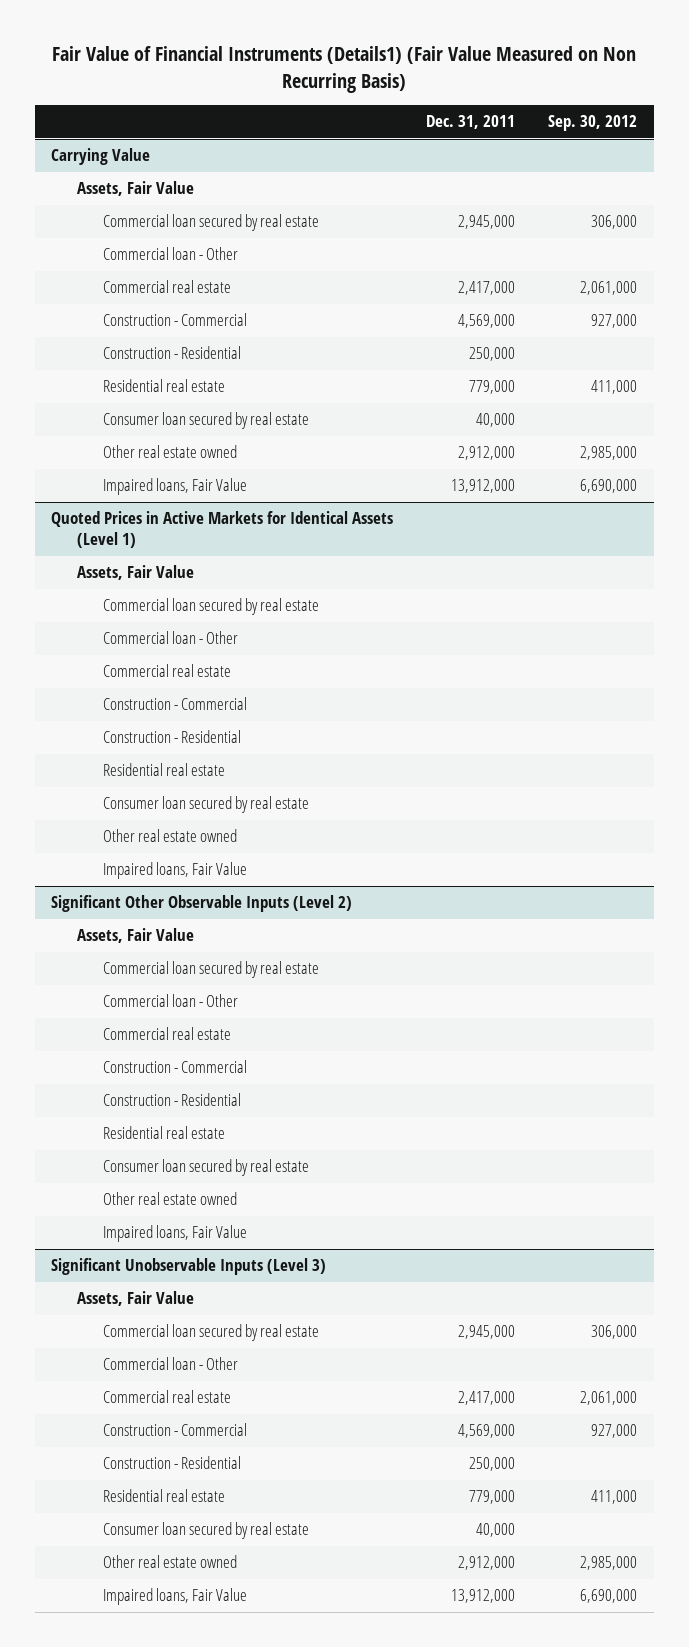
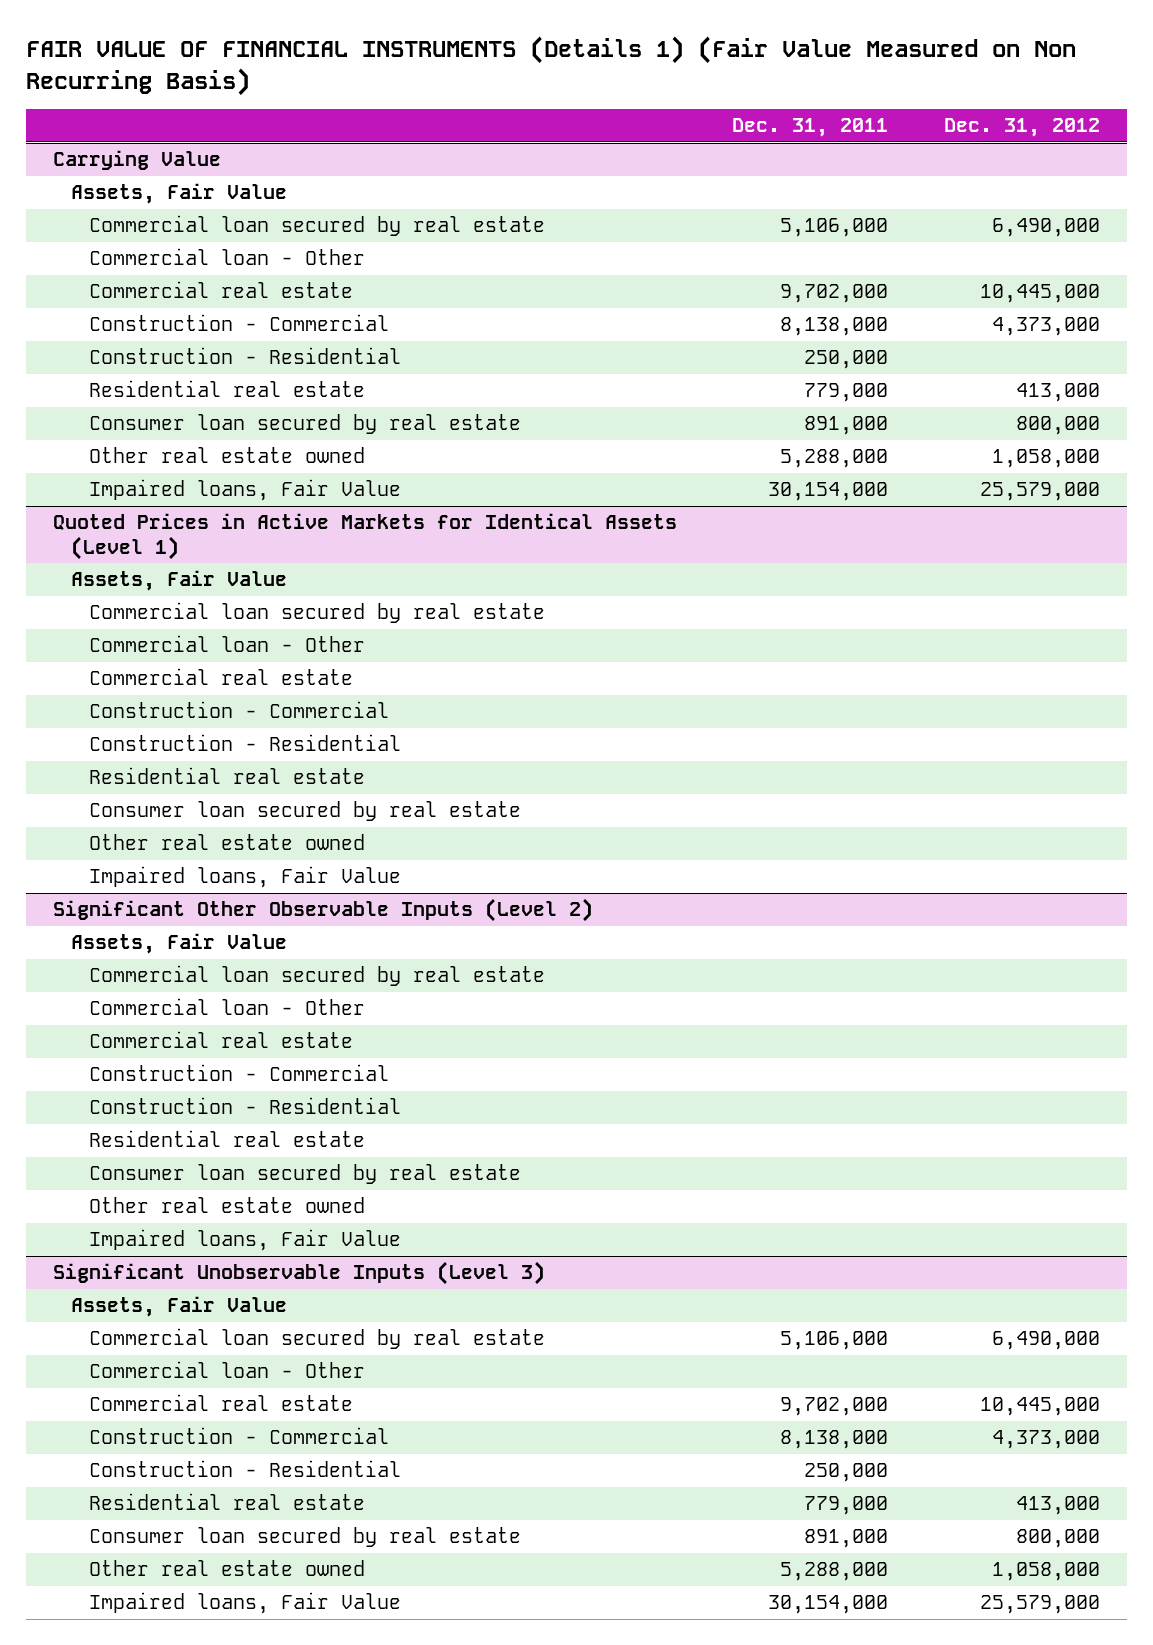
- Fair Value of Financial Instruments (Details1) (Fair Value Measured on Non Recurring Basis)
+ FAIR VALUE OF FINANCIAL INSTRUMENTS (Details 1) (Fair Value Measured on Non Recurring Basis)
- | Dec. 31, 2011 | Sep. 30, 2012
+ | Dec. 31, 2011 | Dec. 31, 2012
@ Carrying Value
- Commercial loan secured by real estate | 2,945,000 | 306,000
+ Commercial loan secured by real estate | 5,106,000 | 6,490,000
- Commercial real estate | 2,417,000 | 2,061,000
- Construction - Commercial | 4,569,000 | 927,000
+ Commercial real estate | 9,702,000 | 10,445,000
+ Construction - Commercial | 8,138,000 | 4,373,000
- Consumer loan secured by real estate | 40,000 |
- Other real estate owned | 2,912,000 | 2,985,000
- Impaired loans, Fair Value | 13,912,000 | 6,690,000
+ Consumer loan secured by real estate | 891,000 | 800,000
+ Other real estate owned | 5,288,000 | 1,058,000
+ Impaired loans, Fair Value | 30,154,000 | 25,579,000
@ Significant Unobservable Inputs (Level 3)
- Commercial loan secured by real estate | 2,945,000 | 306,000
+ Commercial loan secured by real estate | 5,106,000 | 6,490,000
- Commercial real estate | 2,417,000 | 2,061,000
- Construction - Commercial | 4,569,000 | 927,000
+ Commercial real estate | 9,702,000 | 10,445,000
+ Construction - Commercial | 8,138,000 | 4,373,000
- Consumer loan secured by real estate | 40,000 |
- Other real estate owned | 2,912,000 | 2,985,000
- Impaired loans, Fair Value | 13,912,000 | 6,690,000
+ Consumer loan secured by real estate | 891,000 | 800,000
+ Other real estate owned | 5,288,000 | 1,058,000
+ Impaired loans, Fair Value | 30,154,000 | 25,579,000

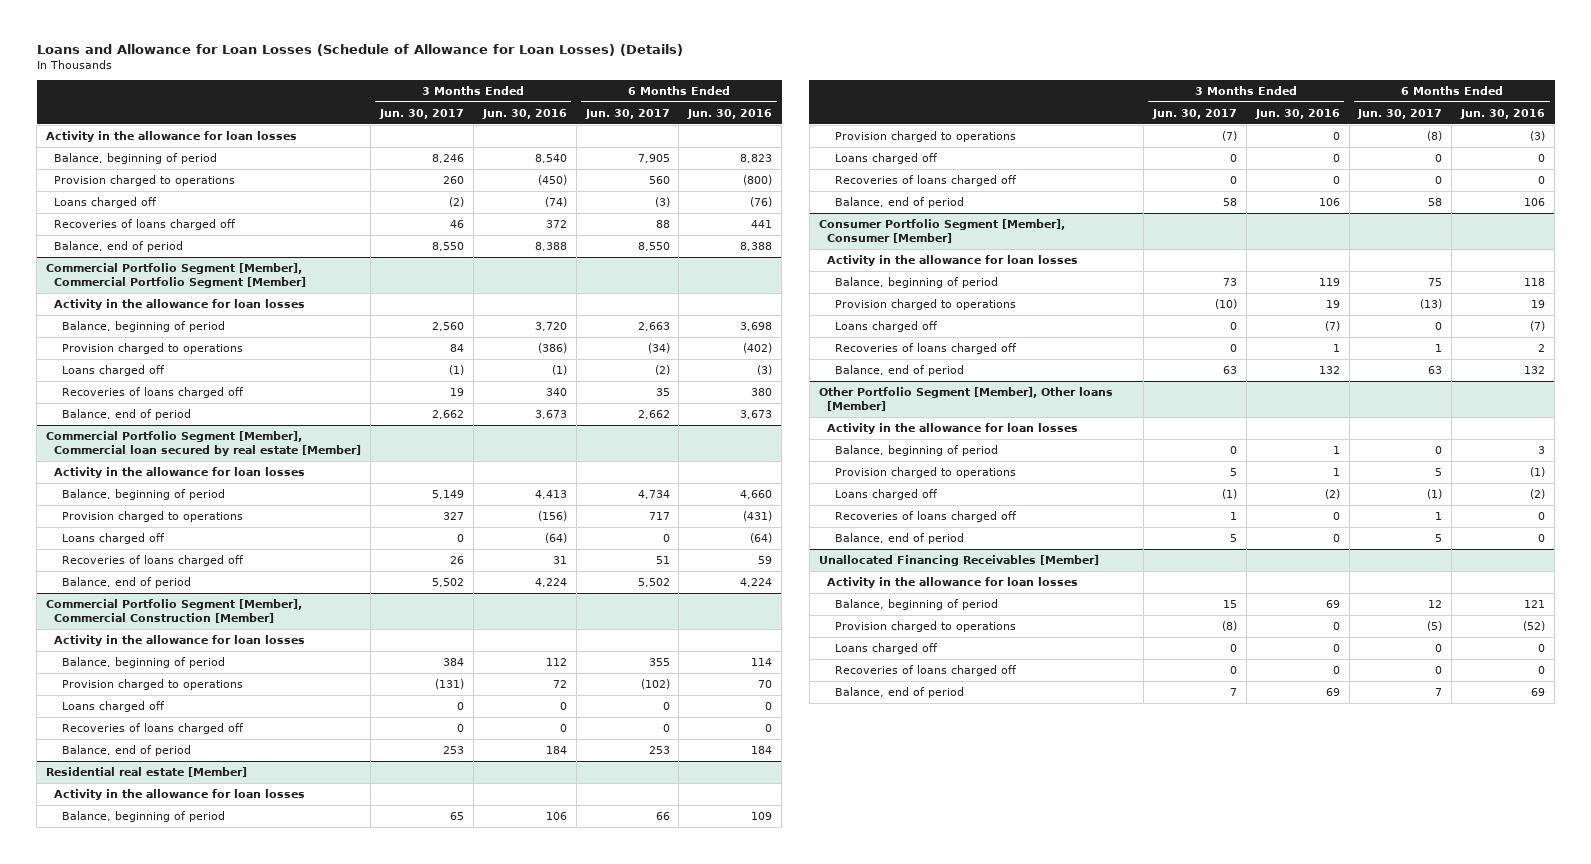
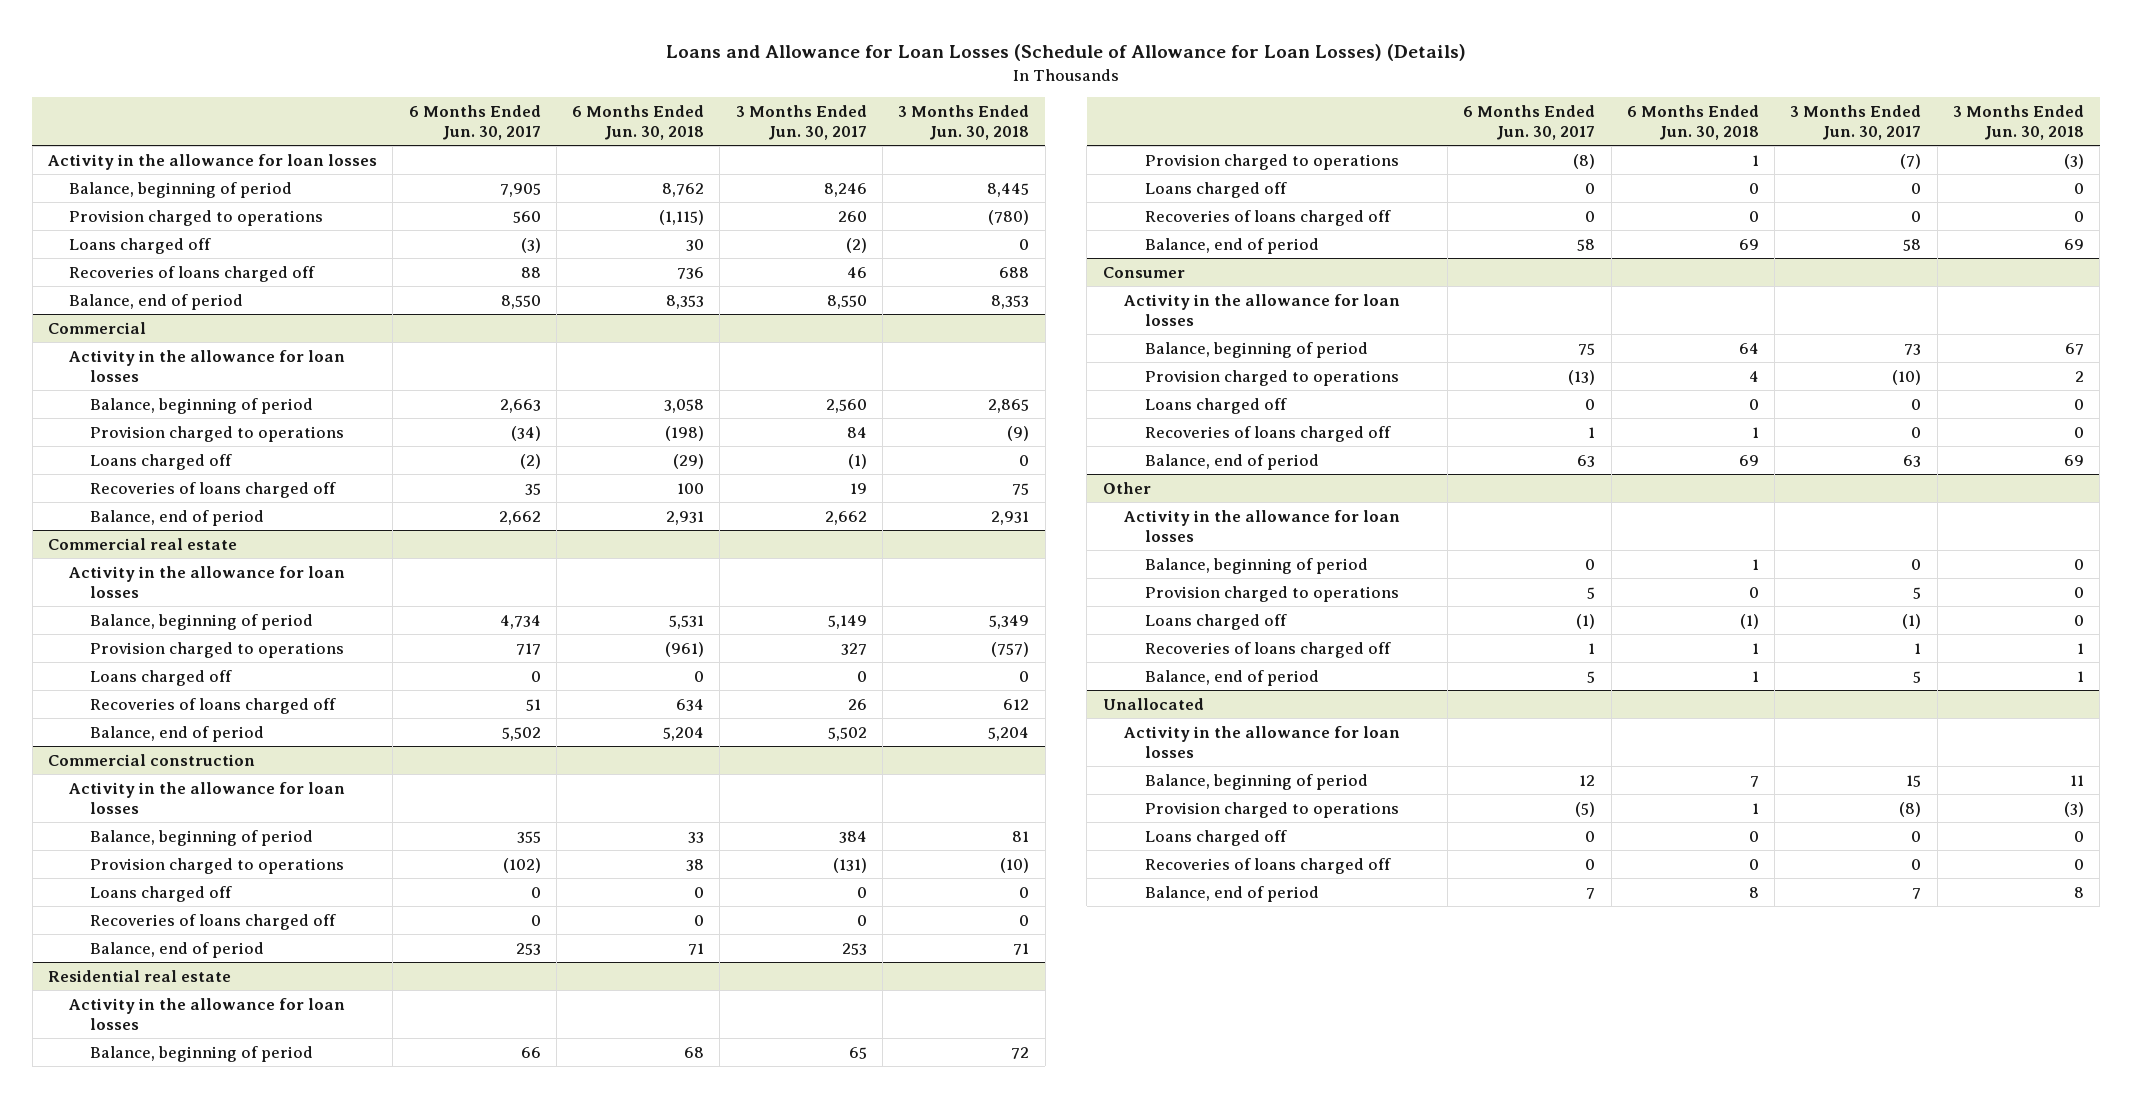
- | 3 Months Ended Jun. 30, 2017 | 3 Months Ended Jun. 30, 2016 | 6 Months Ended Jun. 30, 2017 | 6 Months Ended Jun. 30, 2016
+ | 6 Months Ended Jun. 30, 2017 | 6 Months Ended Jun. 30, 2018 | 3 Months Ended Jun. 30, 2017 | 3 Months Ended Jun. 30, 2018
- Commercial Portfolio Segment [Member], Commercial Portfolio Segment [Member]
+ Commercial
- Commercial Portfolio Segment [Member], Commercial loan secured by real estate [Member]
+ Commercial real estate
- Commercial Portfolio Segment [Member], Commercial Construction [Member]
+ Commercial construction
- Residential real estate [Member]
+ Residential real estate
- Consumer Portfolio Segment [Member], Consumer [Member]
+ Consumer
- Other Portfolio Segment [Member], Other loans [Member]
+ Other
- Unallocated Financing Receivables [Member]
+ Unallocated

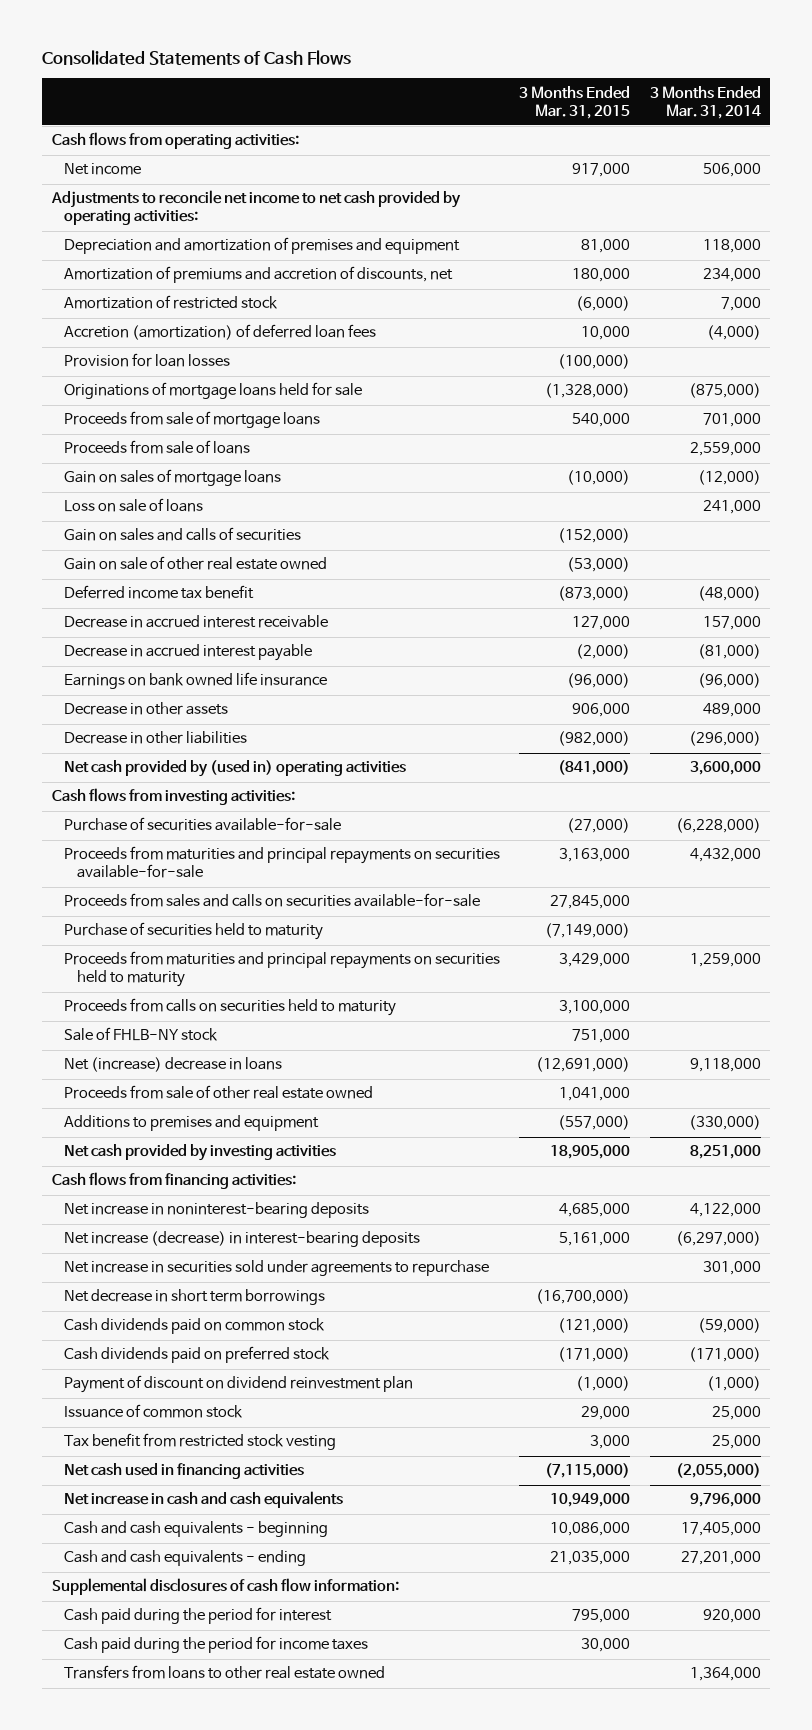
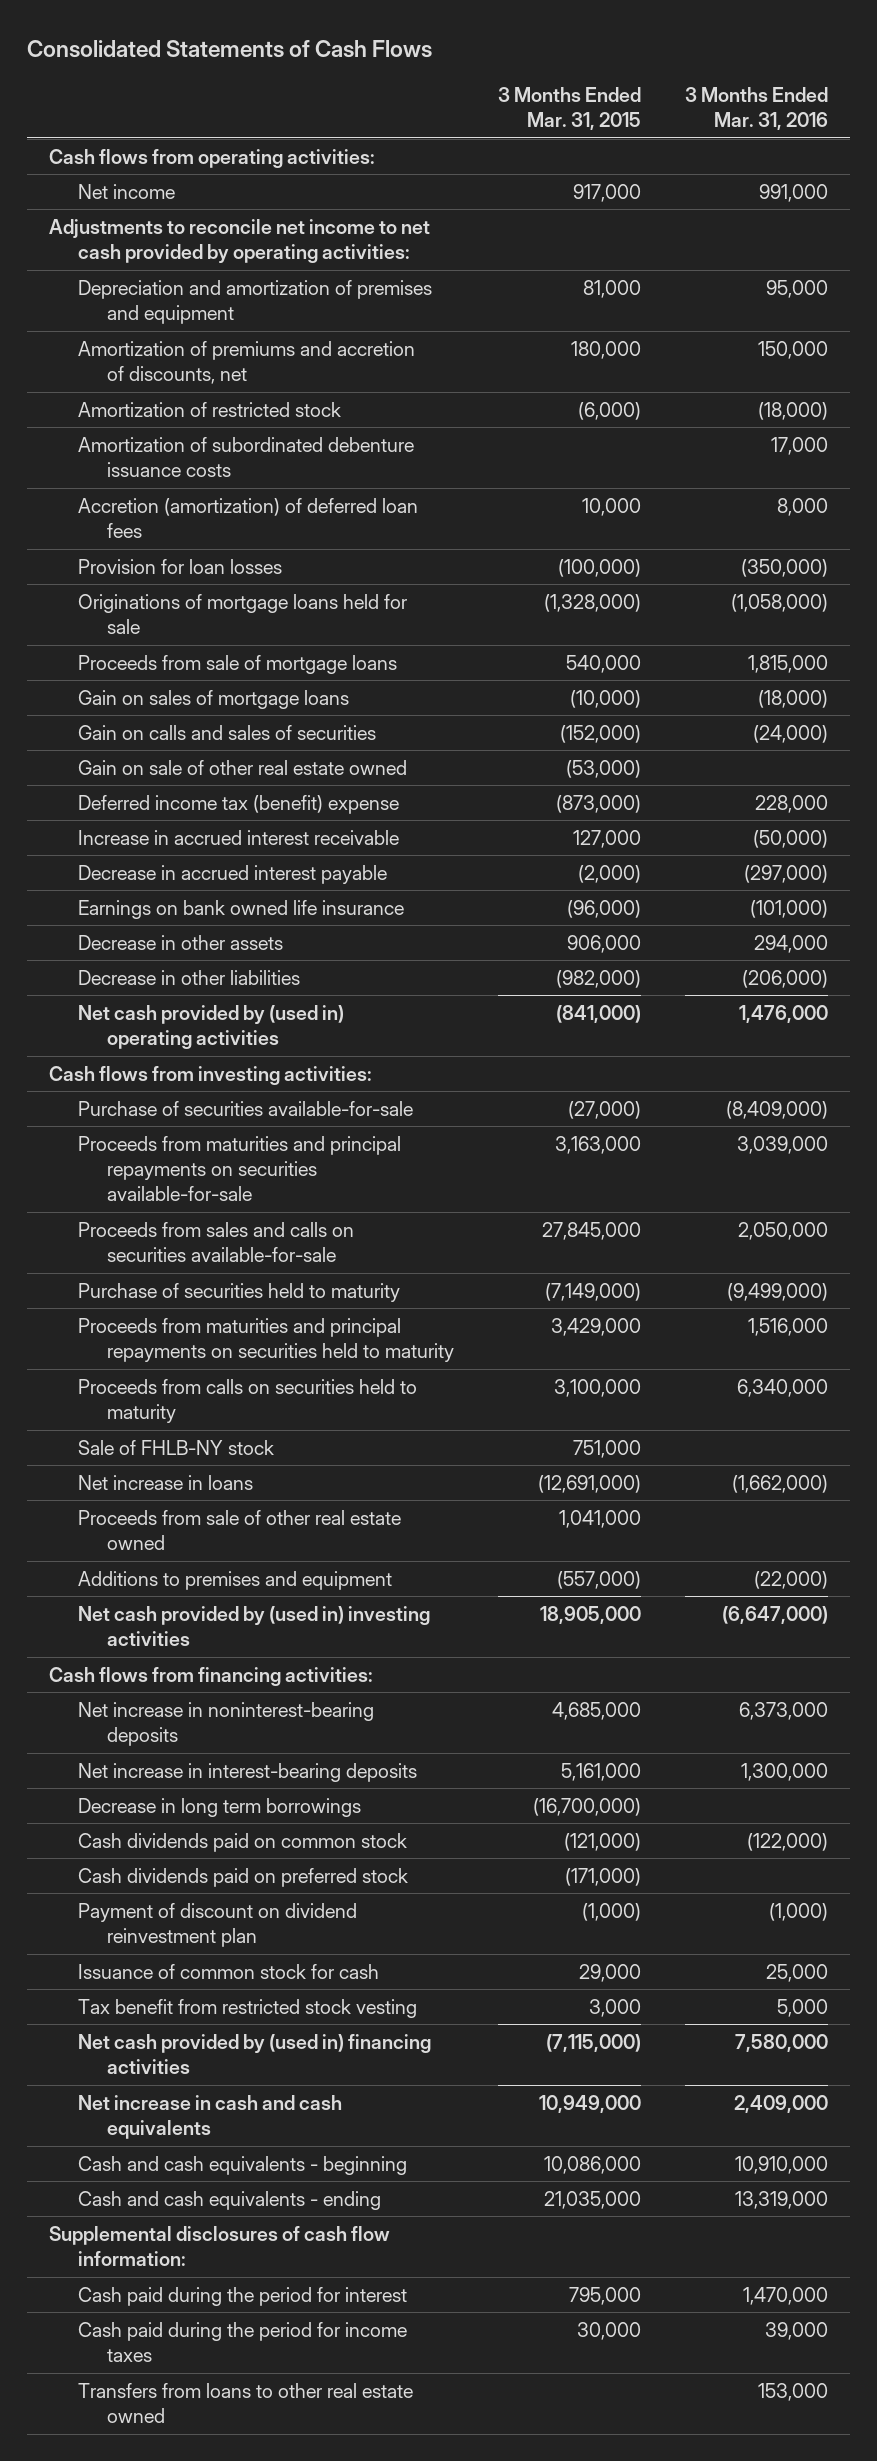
- | 3 Months Ended Mar. 31, 2015 | 3 Months Ended Mar. 31, 2014
+ | 3 Months Ended Mar. 31, 2015 | 3 Months Ended Mar. 31, 2016
+ Amortization of subordinated debenture issuance costs | | 17,000
- Proceeds from sale of loans | | 2,559,000
- Loss on sale of loans | | 241,000
- Gain on sales and calls of securities | (152,000) |
+ Gain on calls and sales of securities | (152,000) | (24,000)
- Deferred income tax benefit | (873,000) | (48,000)
- Decrease in accrued interest receivable | 127,000 | 157,000
+ Deferred income tax (benefit) expense | (873,000) | 228,000
+ Increase in accrued interest receivable | 127,000 | (50,000)
- Net (increase) decrease in loans | (12,691,000) | 9,118,000
+ Net increase in loans | (12,691,000) | (1,662,000)
- Net cash provided by investing activities | 18,905,000 | 8,251,000
+ Net cash provided by (used in) investing activities | 18,905,000 | (6,647,000)
- Net increase (decrease) in interest-bearing deposits | 5,161,000 | (6,297,000)
- Net increase in securities sold under agreements to repurchase | | 301,000
- Net decrease in short term borrowings | (16,700,000) |
+ Net increase in interest-bearing deposits | 5,161,000 | 1,300,000
+ Decrease in long term borrowings | (16,700,000) |
- Issuance of common stock | 29,000 | 25,000
+ Issuance of common stock for cash | 29,000 | 25,000
- Net cash used in financing activities | (7,115,000) | (2,055,000)
+ Net cash provided by (used in) financing activities | (7,115,000) | 7,580,000

